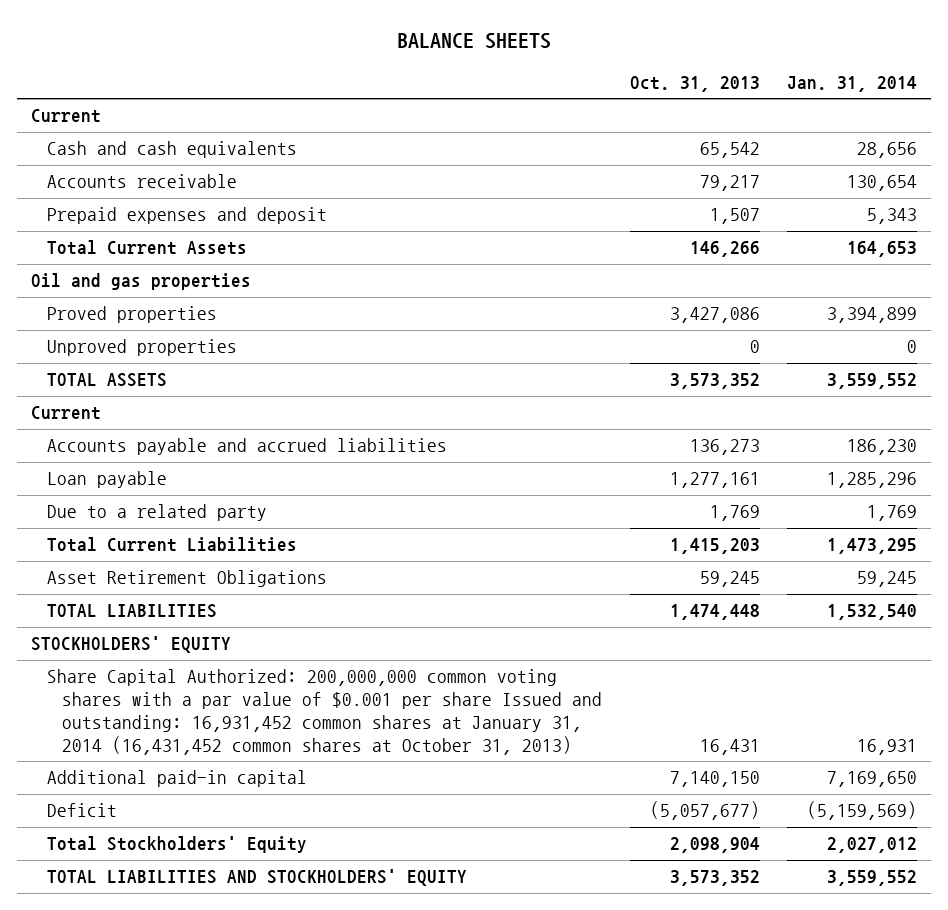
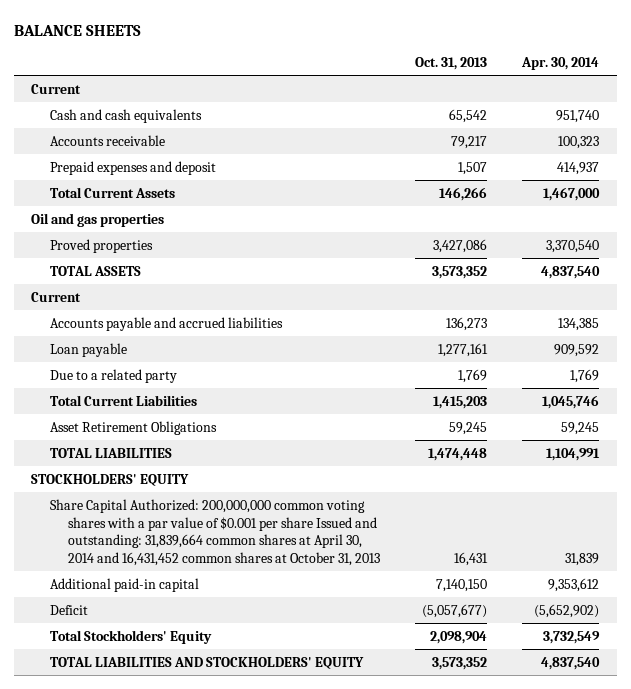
- | Oct. 31, 2013 | Jan. 31, 2014
+ | Oct. 31, 2013 | Apr. 30, 2014
- Unproved properties | 0 | 0
- Share Capital Authorized: 200,000,000 common voting shares with a par value of $0.001 per share Issued and outstanding: 16,931,452 common shares at January 31, 2014 (16,431,452 common shares at October 31, 2013) | 16,431 | 16,931
+ Share Capital Authorized: 200,000,000 common voting shares with a par value of $0.001 per share Issued and outstanding: 31,839,664 common shares at April 30, 2014 and 16,431,452 common shares at October 31, 2013 | 16,431 | 31,839

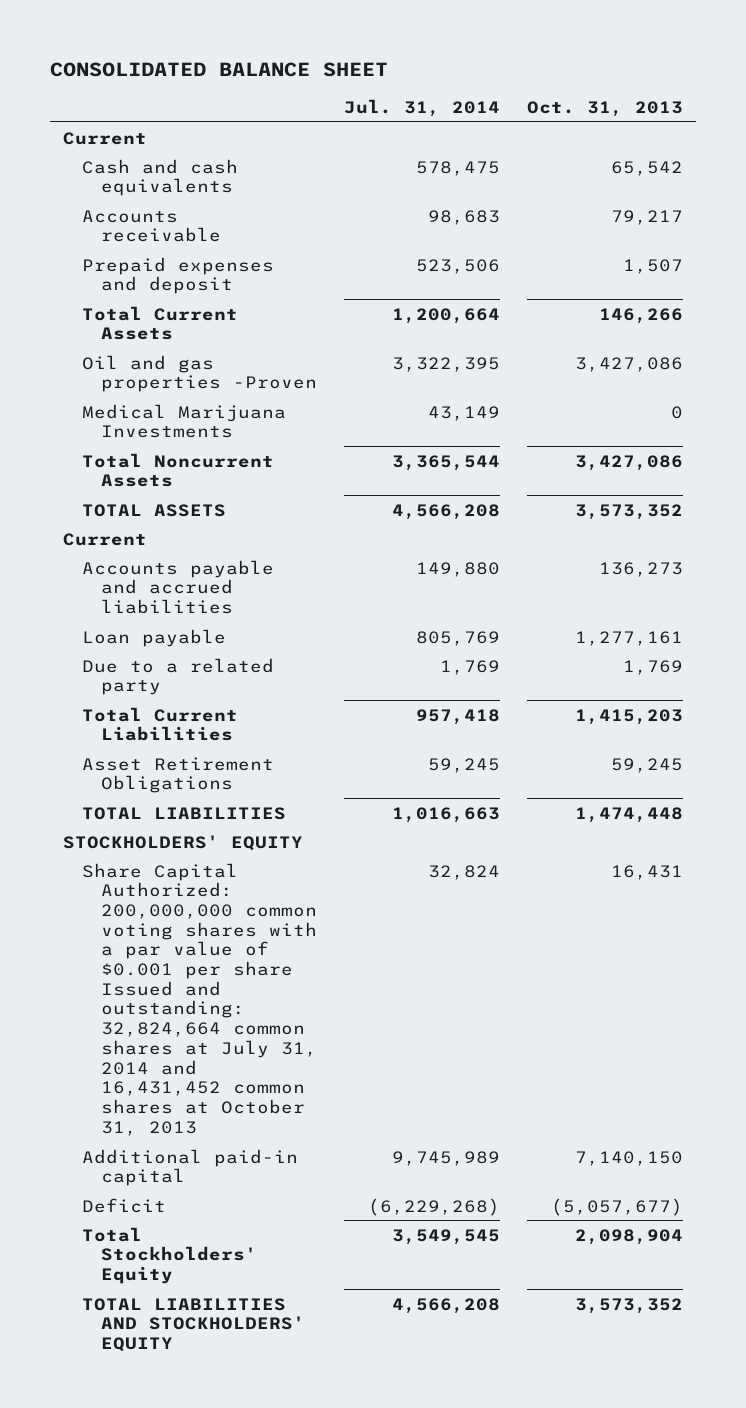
- BALANCE SHEETS
+ CONSOLIDATED BALANCE SHEET
- | Oct. 31, 2013 | Apr. 30, 2014
+ | Jul. 31, 2014 | Oct. 31, 2013
- Oil and gas properties
- Proved properties | 3,427,086 | 3,370,540
+ Oil and gas properties -Proven | 3,322,395 | 3,427,086
+ Medical Marijuana Investments | 43,149 | 0
+ Total Noncurrent Assets | 3,365,544 | 3,427,086
- Share Capital Authorized: 200,000,000 common voting shares with a par value of $0.001 per share Issued and outstanding: 31,839,664 common shares at April 30, 2014 and 16,431,452 common shares at October 31, 2013 | 16,431 | 31,839
+ Share Capital Authorized: 200,000,000 common voting shares with a par value of $0.001 per share Issued and outstanding: 32,824,664 common shares at July 31, 2014 and 16,431,452 common shares at October 31, 2013 | 32,824 | 16,431

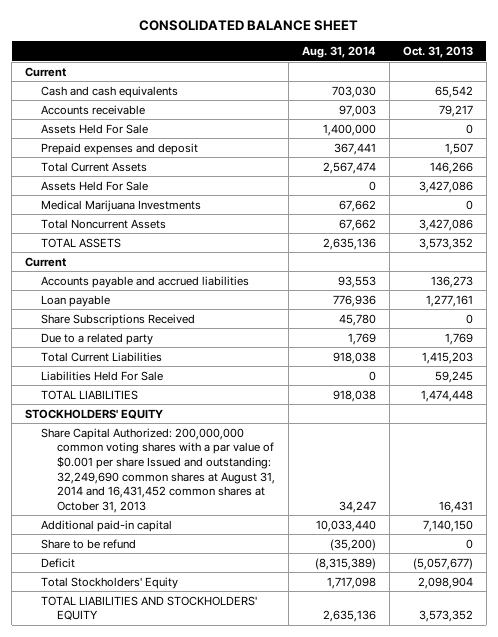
- | Jul. 31, 2014 | Oct. 31, 2013
+ | Aug. 31, 2014 | Oct. 31, 2013
+ Assets Held For Sale | 1,400,000 | 0
- Oil and gas properties -Proven | 3,322,395 | 3,427,086
+ Assets Held For Sale | 0 | 3,427,086
+ Share Subscriptions Received | 45,780 | 0
- Asset Retirement Obligations | 59,245 | 59,245
+ Liabilities Held For Sale | 0 | 59,245
- Share Capital Authorized: 200,000,000 common voting shares with a par value of $0.001 per share Issued and outstanding: 32,824,664 common shares at July 31, 2014 and 16,431,452 common shares at October 31, 2013 | 32,824 | 16,431
+ Share Capital Authorized: 200,000,000 common voting shares with a par value of $0.001 per share Issued and outstanding: 32,249,690 common shares at August 31, 2014 and 16,431,452 common shares at October 31, 2013 | 34,247 | 16,431
+ Share to be refund | (35,200) | 0

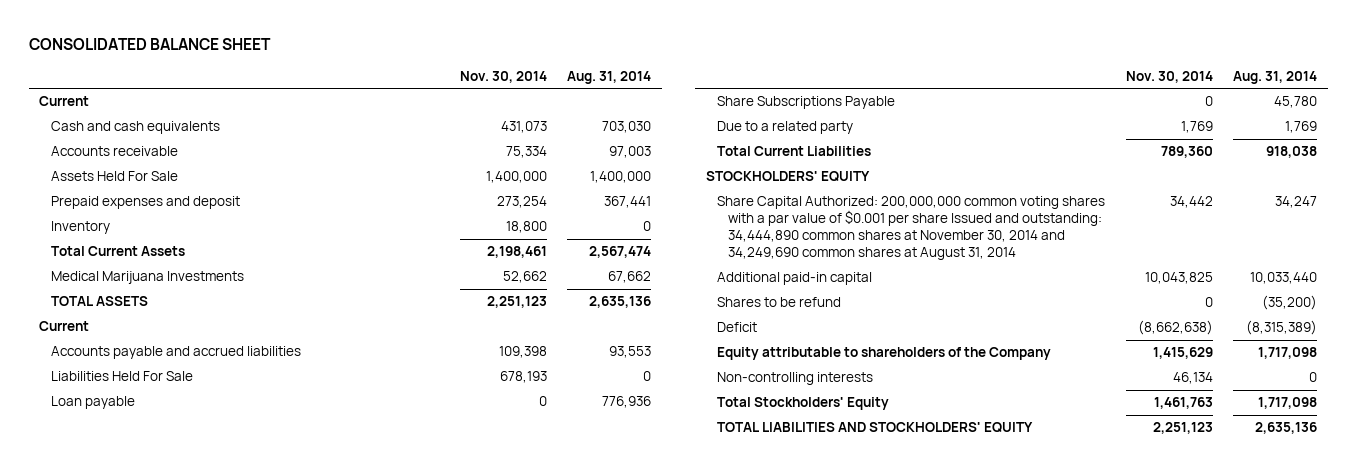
- | Aug. 31, 2014 | Oct. 31, 2013
+ | Nov. 30, 2014 | Aug. 31, 2014
+ Inventory | 18,800 | 0
- Assets Held For Sale | 0 | 3,427,086
- Total Noncurrent Assets | 67,662 | 3,427,086
moved up: Liabilities Held For Sale | 678,193 | 0
- Share Subscriptions Received | 45,780 | 0
+ Share Subscriptions Payable | 0 | 45,780
- TOTAL LIABILITIES | 918,038 | 1,474,448
- Share Capital Authorized: 200,000,000 common voting shares with a par value of $0.001 per share Issued and outstanding: 32,249,690 common shares at August 31, 2014 and 16,431,452 common shares at October 31, 2013 | 34,247 | 16,431
+ Share Capital Authorized: 200,000,000 common voting shares with a par value of $0.001 per share Issued and outstanding: 34,444,890 common shares at November 30, 2014 and 34,249,690 common shares at August 31, 2014 | 34,442 | 34,247
- Share to be refund | (35,200) | 0
+ Shares to be refund | 0 | (35,200)
+ Equity attributable to shareholders of the Company | 1,415,629 | 1,717,098
+ Non-controlling interests | 46,134 | 0

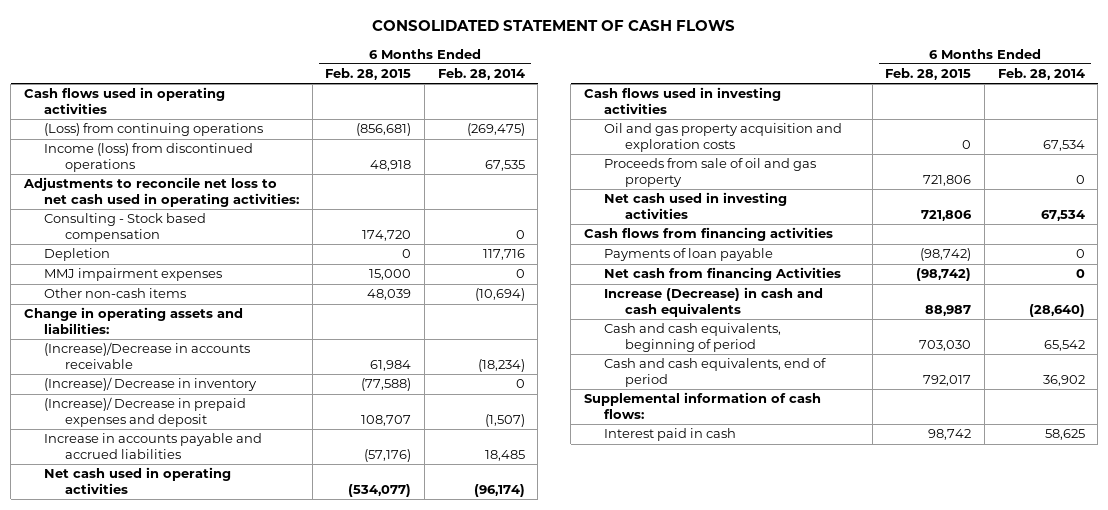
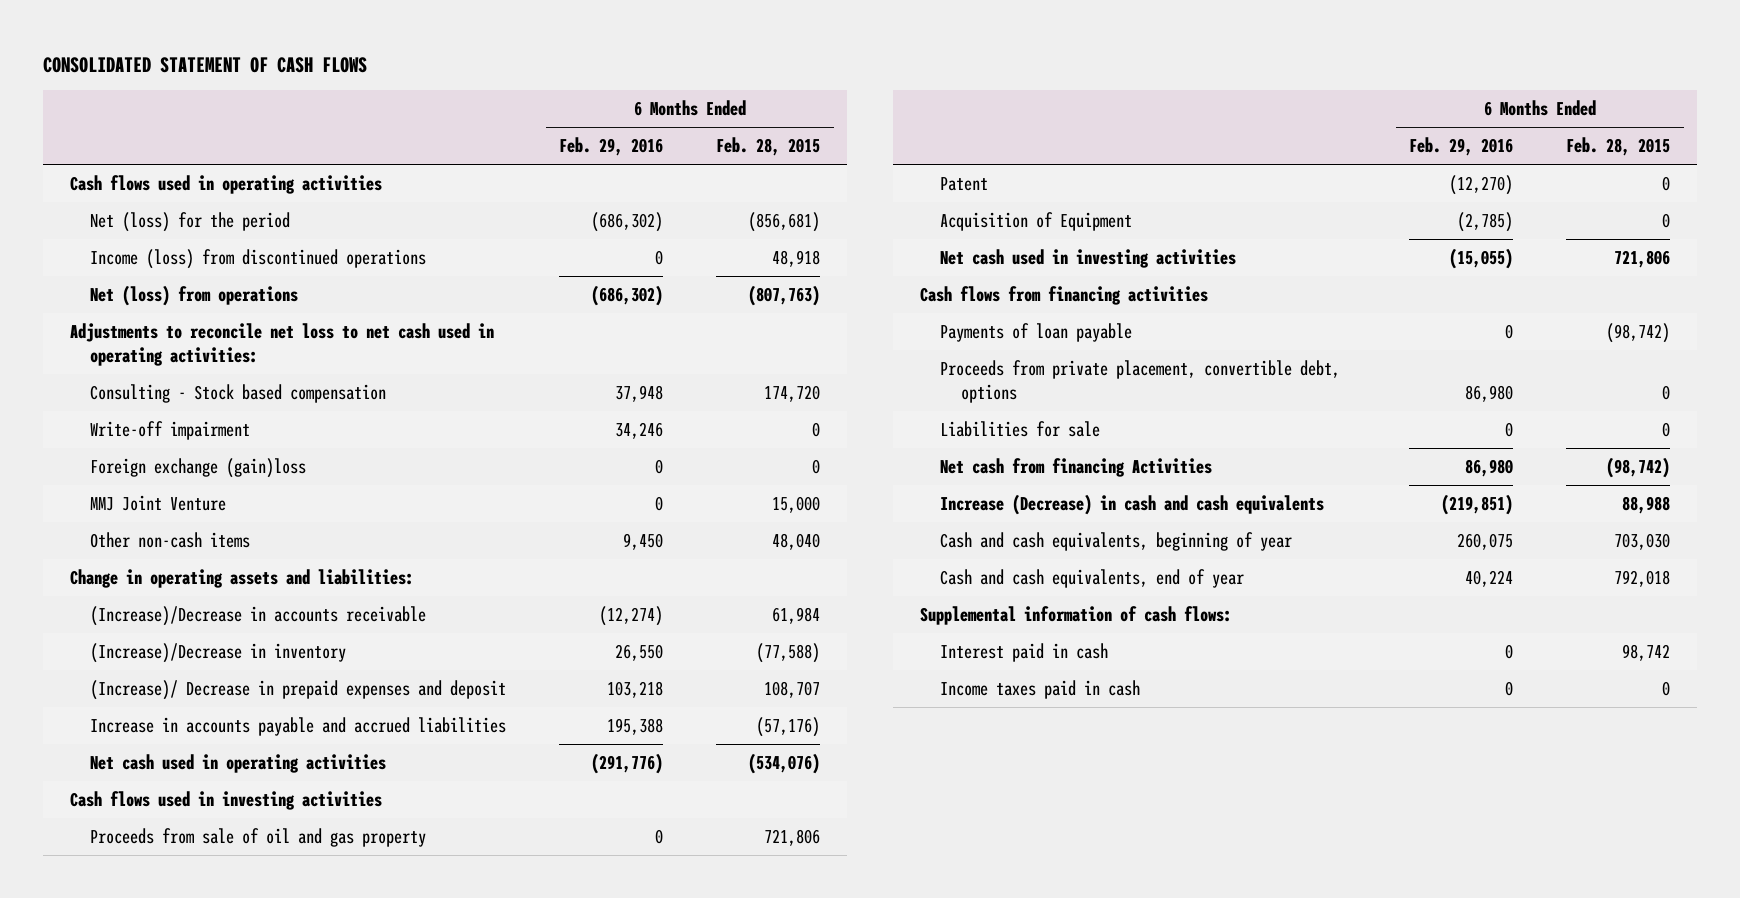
- | 6 Months Ended Feb. 28, 2015 | 6 Months Ended Feb. 28, 2014
+ | 6 Months Ended Feb. 29, 2016 | 6 Months Ended Feb. 28, 2015
- (Loss) from continuing operations | (856,681) | (269,475)
+ Net (loss) for the period | (686,302) | (856,681)
+ Net (loss) from operations | (686,302) | (807,763)
- Depletion | 0 | 117,716
- MMJ impairment expenses | 15,000 | 0
- Other non-cash items | 48,039 | (10,694)
+ Write-off impairment | 34,246 | 0
+ Foreign exchange (gain)loss | 0 | 0
+ MMJ Joint Venture | 0 | 15,000
+ Other non-cash items | 9,450 | 48,040
- (Increase)/ Decrease in inventory | (77,588) | 0
+ (Increase)/Decrease in inventory | 26,550 | (77,588)
- Net cash used in operating activities | (534,077) | (96,174)
+ Net cash used in operating activities | (291,776) | (534,076)
- Oil and gas property acquisition and exploration costs | 0 | 67,534
+ Patent | (12,270) | 0
+ Acquisition of Equipment | (2,785) | 0
+ Proceeds from private placement, convertible debt, options | 86,980 | 0
+ Liabilities for sale | 0 | 0
- Increase (Decrease) in cash and cash equivalents | 88,987 | (28,640)
- Cash and cash equivalents, beginning of period | 703,030 | 65,542
- Cash and cash equivalents, end of period | 792,017 | 36,902
+ Increase (Decrease) in cash and cash equivalents | (219,851) | 88,988
+ Cash and cash equivalents, beginning of year | 260,075 | 703,030
+ Cash and cash equivalents, end of year | 40,224 | 792,018
+ Income taxes paid in cash | 0 | 0

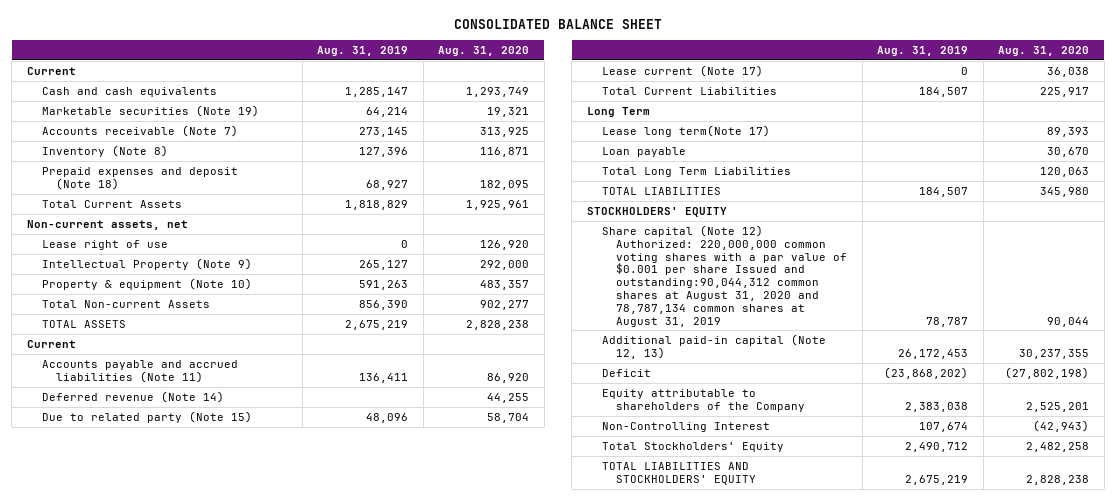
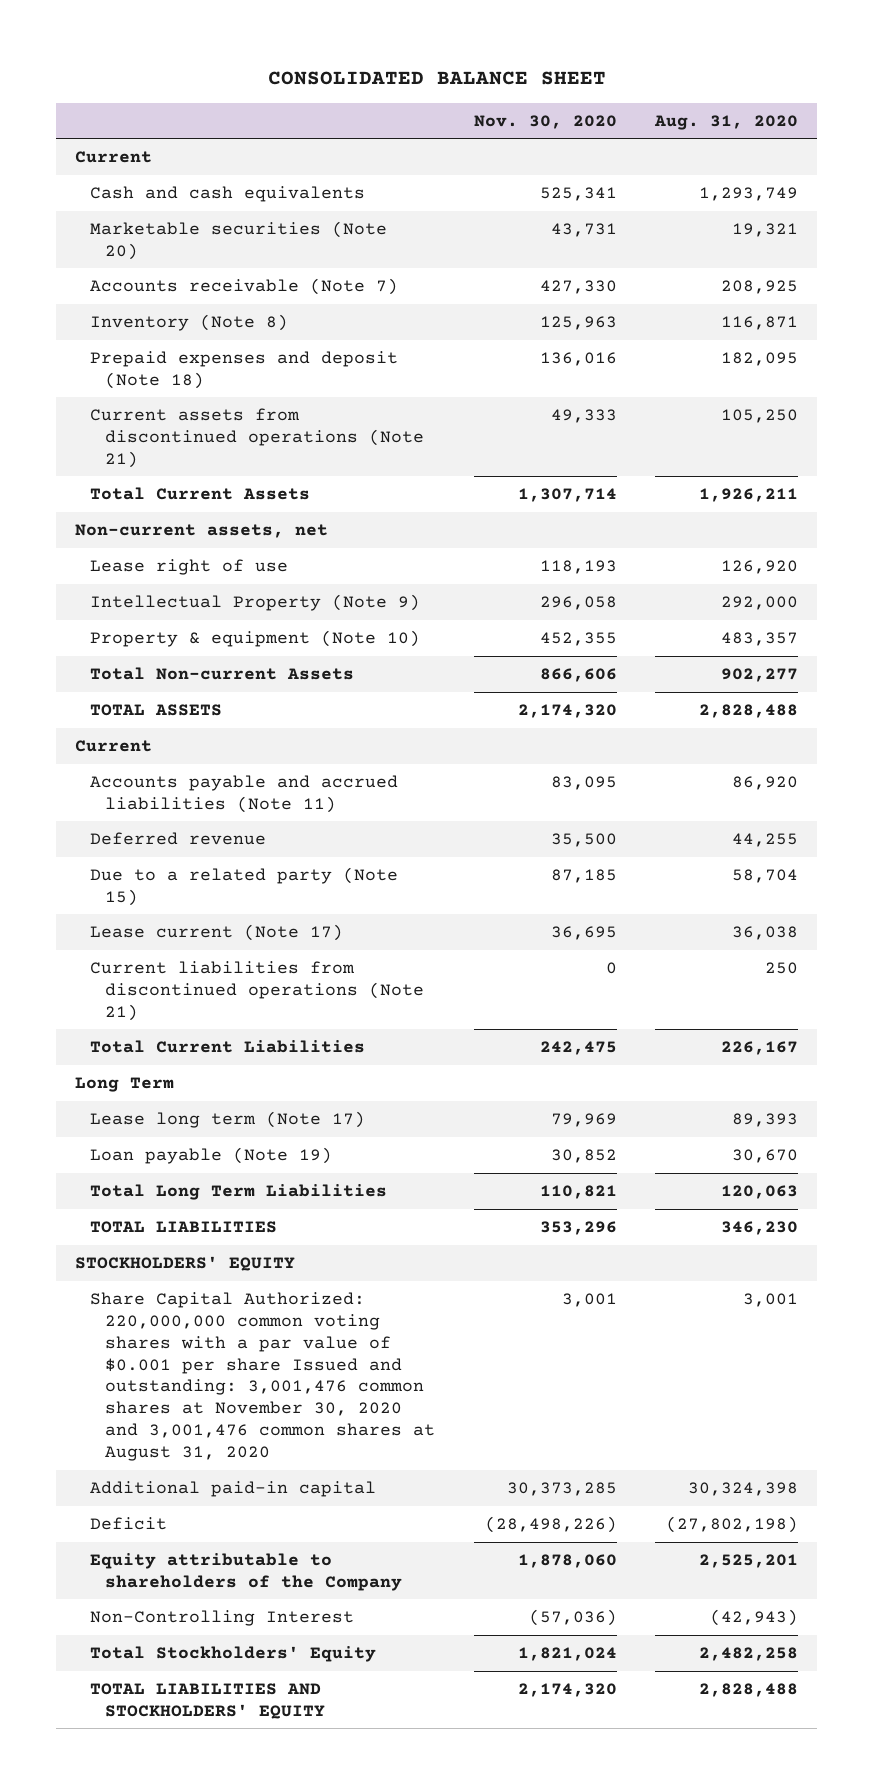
- | Aug. 31, 2019 | Aug. 31, 2020
+ | Nov. 30, 2020 | Aug. 31, 2020
- Marketable securities (Note 19) | 64,214 | 19,321
- Accounts receivable (Note 7) | 273,145 | 313,925
+ Marketable securities (Note 20) | 43,731 | 19,321
+ Accounts receivable (Note 7) | 427,330 | 208,925
- Total Current Assets | 1,818,829 | 1,925,961
+ Current assets from discontinued operations (Note 21) | 49,333 | 105,250
+ Total Current Assets | 1,307,714 | 1,926,211
- TOTAL ASSETS | 2,675,219 | 2,828,238
+ TOTAL ASSETS | 2,174,320 | 2,828,488
- Deferred revenue (Note 14) | | 44,255
- Due to related party (Note 15) | 48,096 | 58,704
+ Deferred revenue | 35,500 | 44,255
+ Due to a related party (Note 15) | 87,185 | 58,704
- Total Current Liabilities | 184,507 | 225,917
+ Current liabilities from discontinued operations (Note 21) | 0 | 250
+ Total Current Liabilities | 242,475 | 226,167
- Lease long term(Note 17) | | 89,393
- Loan payable | | 30,670
+ Lease long term (Note 17) | 79,969 | 89,393
+ Loan payable (Note 19) | 30,852 | 30,670
- TOTAL LIABILITIES | 184,507 | 345,980
+ TOTAL LIABILITIES | 353,296 | 346,230
- Share capital (Note 12) Authorized: 220,000,000 common voting shares with a par value of $0.001 per share Issued and outstanding:90,044,312 common shares at August 31, 2020 and 78,787,134 common shares at August 31, 2019 | 78,787 | 90,044
- Additional paid-in capital (Note 12, 13) | 26,172,453 | 30,237,355
+ Share Capital Authorized: 220,000,000 common voting shares with a par value of $0.001 per share Issued and outstanding: 3,001,476 common shares at November 30, 2020 and 3,001,476 common shares at August 31, 2020 | 3,001 | 3,001
+ Additional paid-in capital | 30,373,285 | 30,324,398
- TOTAL LIABILITIES AND STOCKHOLDERS' EQUITY | 2,675,219 | 2,828,238
+ TOTAL LIABILITIES AND STOCKHOLDERS' EQUITY | 2,174,320 | 2,828,488

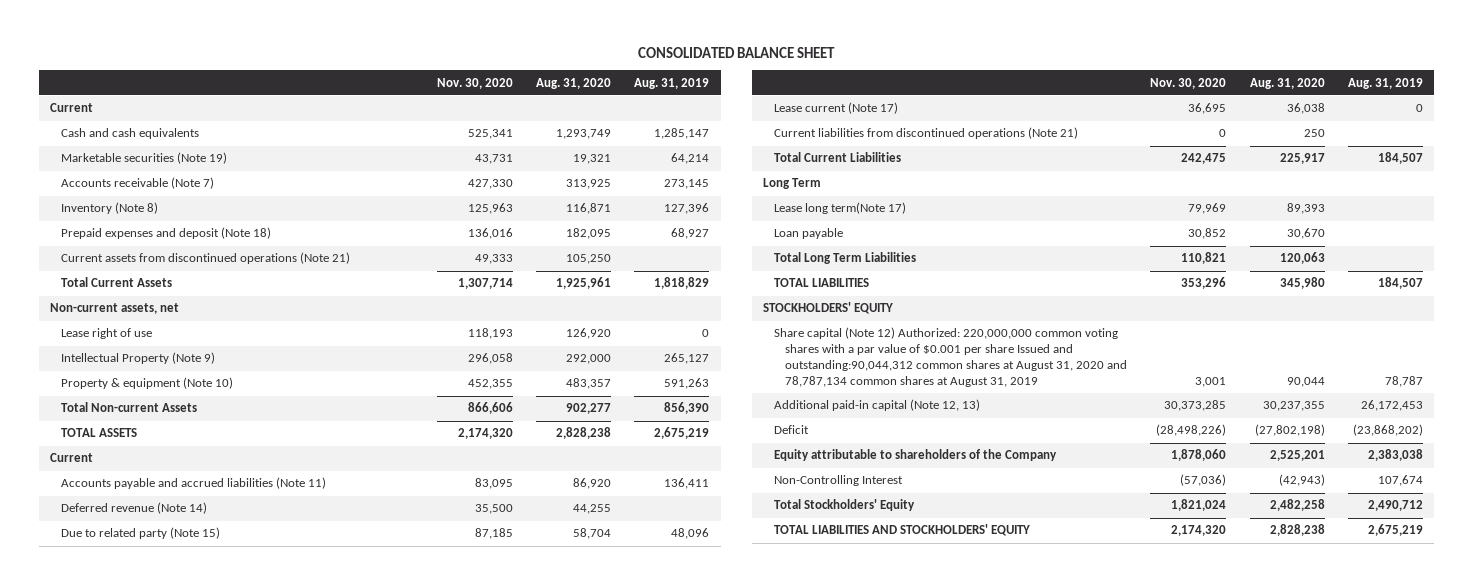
- | Nov. 30, 2020 | Aug. 31, 2020
+ | Nov. 30, 2020 | Aug. 31, 2020 | Aug. 31, 2019
- Marketable securities (Note 20) | 43,731 | 19,321
- Accounts receivable (Note 7) | 427,330 | 208,925
+ Marketable securities (Note 19) | 43,731 | 19,321 | 64,214
+ Accounts receivable (Note 7) | 427,330 | 313,925 | 273,145
- Total Current Assets | 1,307,714 | 1,926,211
+ Total Current Assets | 1,307,714 | 1,925,961 | 1,818,829
- TOTAL ASSETS | 2,174,320 | 2,828,488
+ TOTAL ASSETS | 2,174,320 | 2,828,238 | 2,675,219
- Deferred revenue | 35,500 | 44,255
- Due to a related party (Note 15) | 87,185 | 58,704
+ Deferred revenue (Note 14) | 35,500 | 44,255 |
+ Due to related party (Note 15) | 87,185 | 58,704 | 48,096
- Total Current Liabilities | 242,475 | 226,167
+ Total Current Liabilities | 242,475 | 225,917 | 184,507
- Lease long term (Note 17) | 79,969 | 89,393
- Loan payable (Note 19) | 30,852 | 30,670
+ Lease long term(Note 17) | 79,969 | 89,393 |
+ Loan payable | 30,852 | 30,670 |
- TOTAL LIABILITIES | 353,296 | 346,230
+ TOTAL LIABILITIES | 353,296 | 345,980 | 184,507
- Share Capital Authorized: 220,000,000 common voting shares with a par value of $0.001 per share Issued and outstanding: 3,001,476 common shares at November 30, 2020 and 3,001,476 common shares at August 31, 2020 | 3,001 | 3,001
- Additional paid-in capital | 30,373,285 | 30,324,398
+ Share capital (Note 12) Authorized: 220,000,000 common voting shares with a par value of $0.001 per share Issued and outstanding:90,044,312 common shares at August 31, 2020 and 78,787,134 common shares at August 31, 2019 | 3,001 | 90,044 | 78,787
+ Additional paid-in capital (Note 12, 13) | 30,373,285 | 30,237,355 | 26,172,453
- TOTAL LIABILITIES AND STOCKHOLDERS' EQUITY | 2,174,320 | 2,828,488
+ TOTAL LIABILITIES AND STOCKHOLDERS' EQUITY | 2,174,320 | 2,828,238 | 2,675,219

